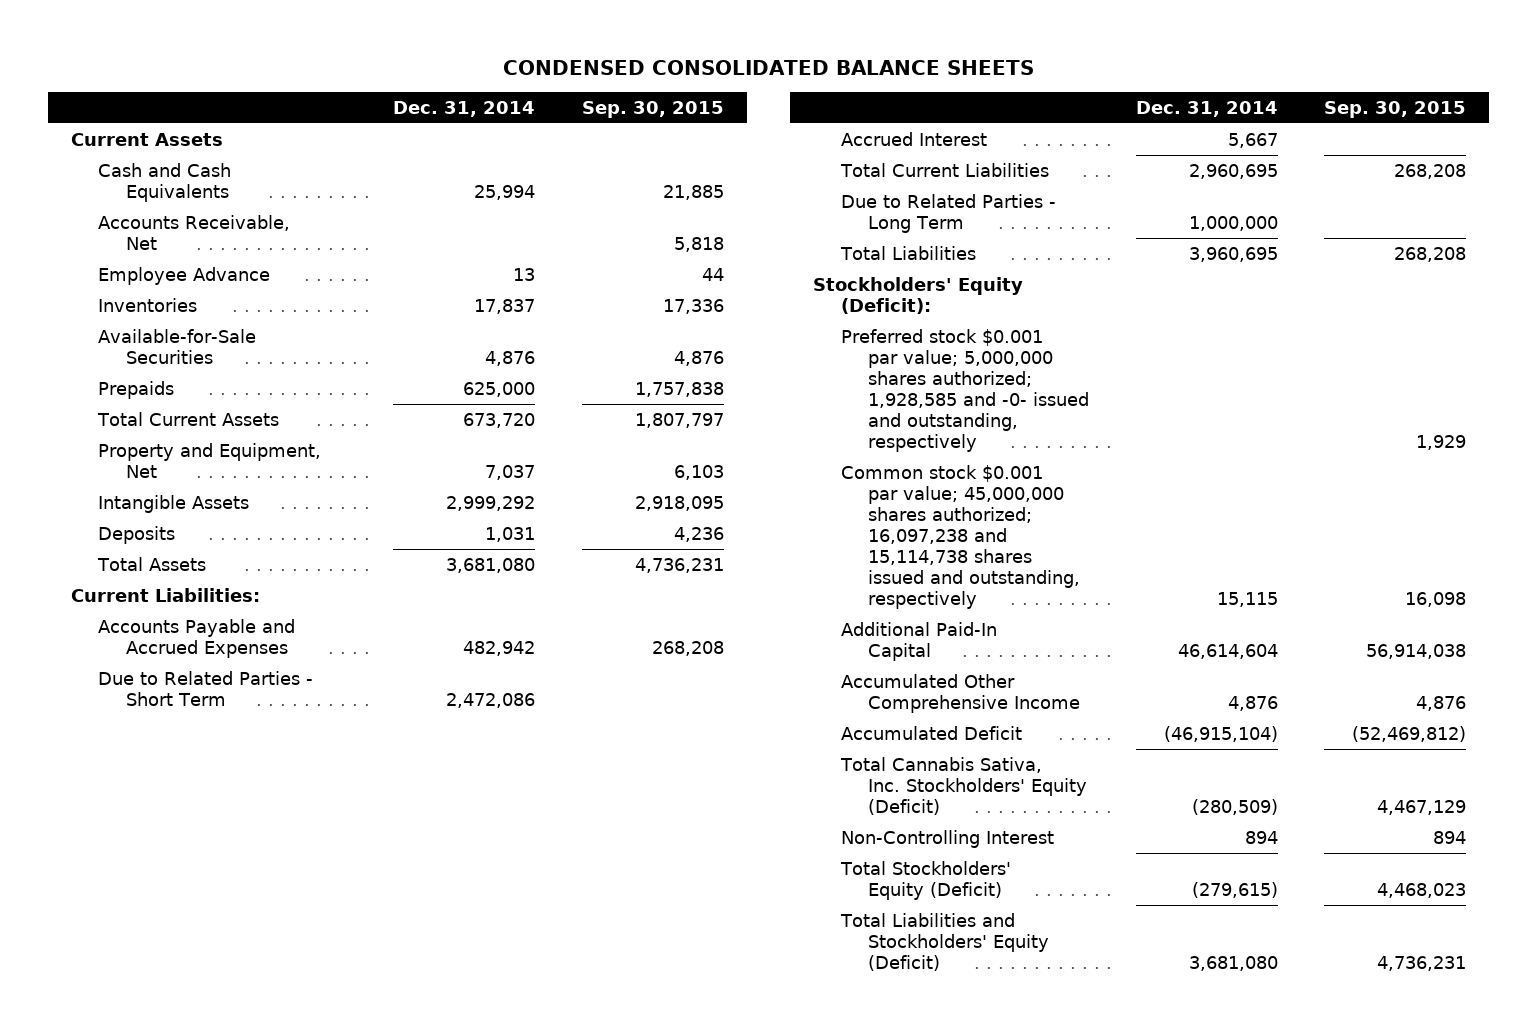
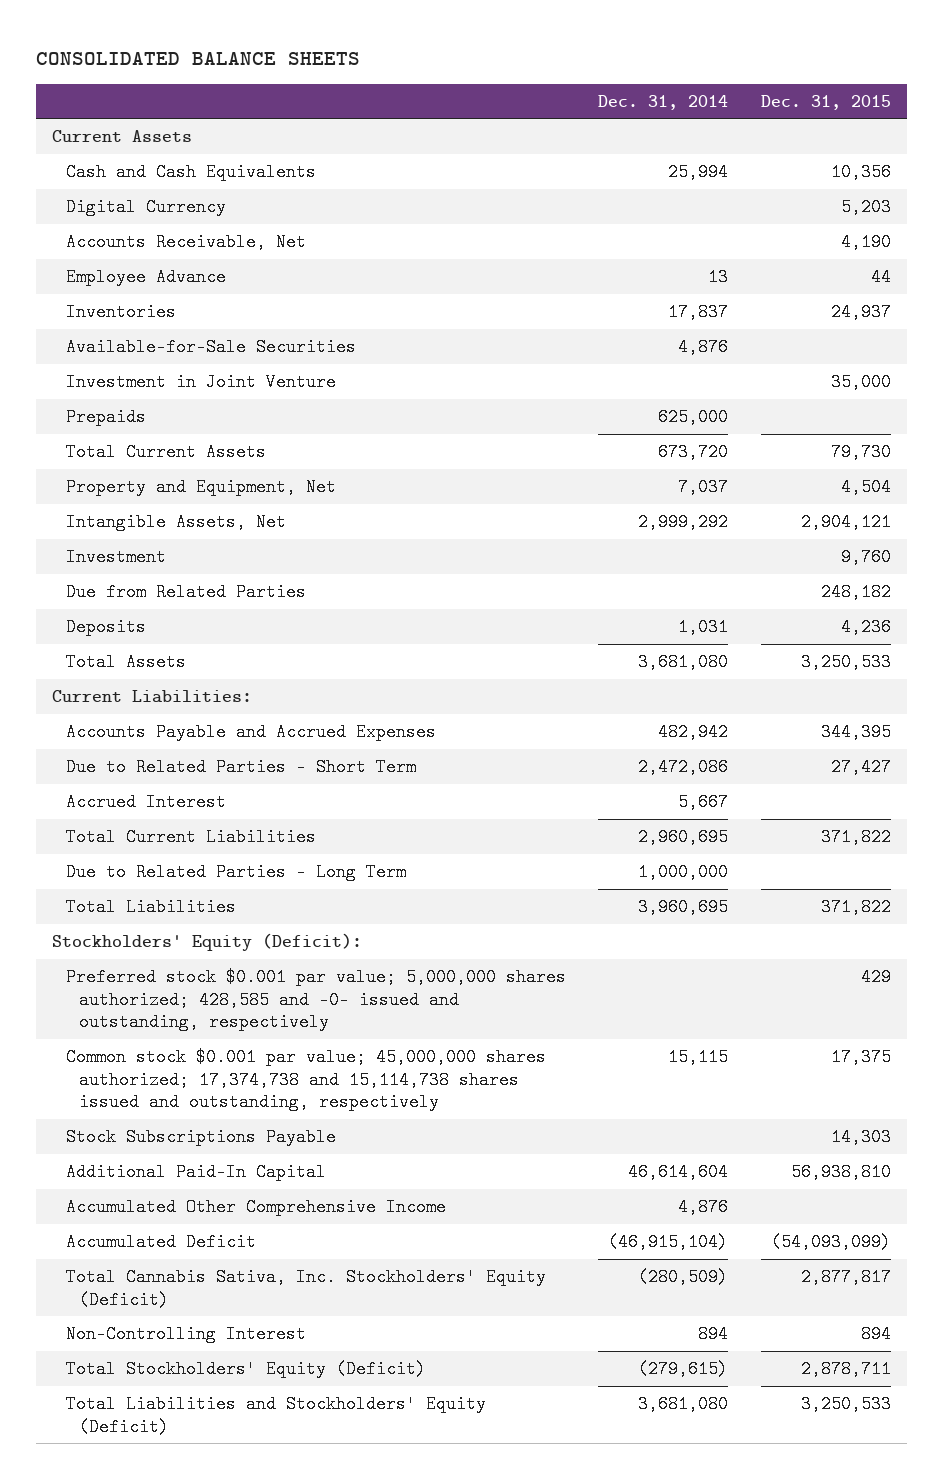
- CONDENSED CONSOLIDATED BALANCE SHEETS
+ CONSOLIDATED BALANCE SHEETS
- | Dec. 31, 2014 | Sep. 30, 2015
+ | Dec. 31, 2014 | Dec. 31, 2015
+ Digital Currency | | 5,203
+ Investment in Joint Venture | | 35,000
- Intangible Assets | 2,999,292 | 2,918,095
+ Intangible Assets, Net | 2,999,292 | 2,904,121
+ Investment | | 9,760
+ Due from Related Parties | | 248,182
- Preferred stock $0.001 par value; 5,000,000 shares authorized; 1,928,585 and -0- issued and outstanding, respectively | | 1,929
- Common stock $0.001 par value; 45,000,000 shares authorized; 16,097,238 and 15,114,738 shares issued and outstanding, respectively | 15,115 | 16,098
+ Preferred stock $0.001 par value; 5,000,000 shares authorized; 428,585 and -0- issued and outstanding, respectively | | 429
+ Common stock $0.001 par value; 45,000,000 shares authorized; 17,374,738 and 15,114,738 shares issued and outstanding, respectively | 15,115 | 17,375
+ Stock Subscriptions Payable | | 14,303

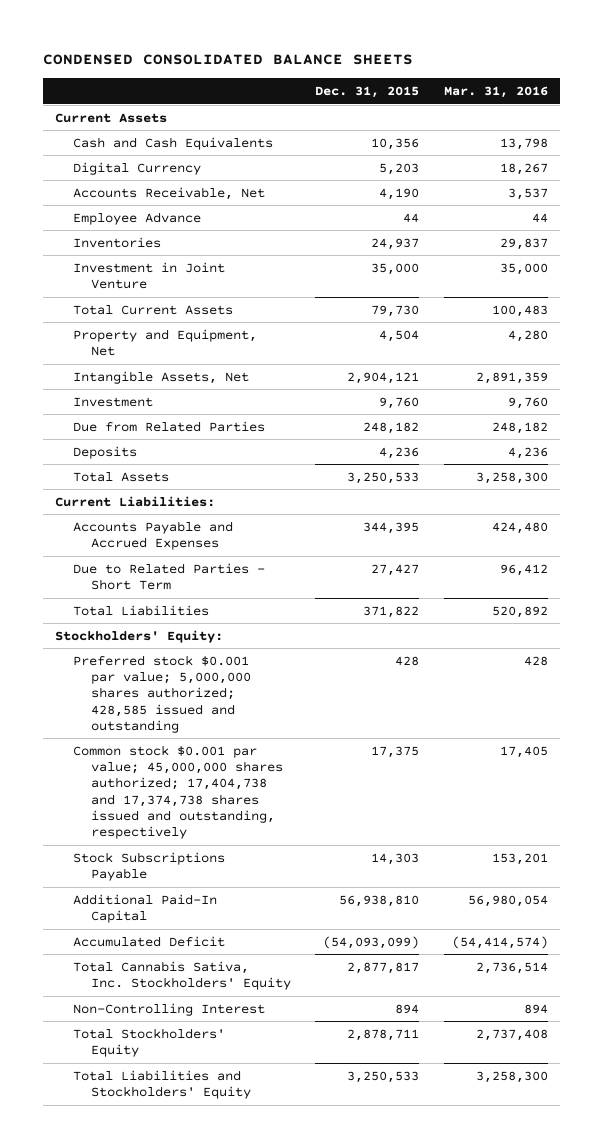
- CONSOLIDATED BALANCE SHEETS
+ CONDENSED CONSOLIDATED BALANCE SHEETS
- | Dec. 31, 2014 | Dec. 31, 2015
+ | Dec. 31, 2015 | Mar. 31, 2016
- Available-for-Sale Securities | 4,876 |
- Prepaids | 625,000 |
- Accrued Interest | 5,667 |
- Total Current Liabilities | 2,960,695 | 371,822
- Due to Related Parties - Long Term | 1,000,000 |
- Stockholders' Equity (Deficit):
- Preferred stock $0.001 par value; 5,000,000 shares authorized; 428,585 and -0- issued and outstanding, respectively | | 429
- Common stock $0.001 par value; 45,000,000 shares authorized; 17,374,738 and 15,114,738 shares issued and outstanding, respectively | 15,115 | 17,375
+ Stockholders' Equity:
+ Preferred stock $0.001 par value; 5,000,000 shares authorized; 428,585 issued and outstanding | 428 | 428
+ Common stock $0.001 par value; 45,000,000 shares authorized; 17,404,738 and 17,374,738 shares issued and outstanding, respectively | 17,375 | 17,405
- Accumulated Other Comprehensive Income | 4,876 |
- Total Cannabis Sativa, Inc. Stockholders' Equity (Deficit) | (280,509) | 2,877,817
+ Total Cannabis Sativa, Inc. Stockholders' Equity | 2,877,817 | 2,736,514
- Total Stockholders' Equity (Deficit) | (279,615) | 2,878,711
- Total Liabilities and Stockholders' Equity (Deficit) | 3,681,080 | 3,250,533
+ Total Stockholders' Equity | 2,878,711 | 2,737,408
+ Total Liabilities and Stockholders' Equity | 3,250,533 | 3,258,300

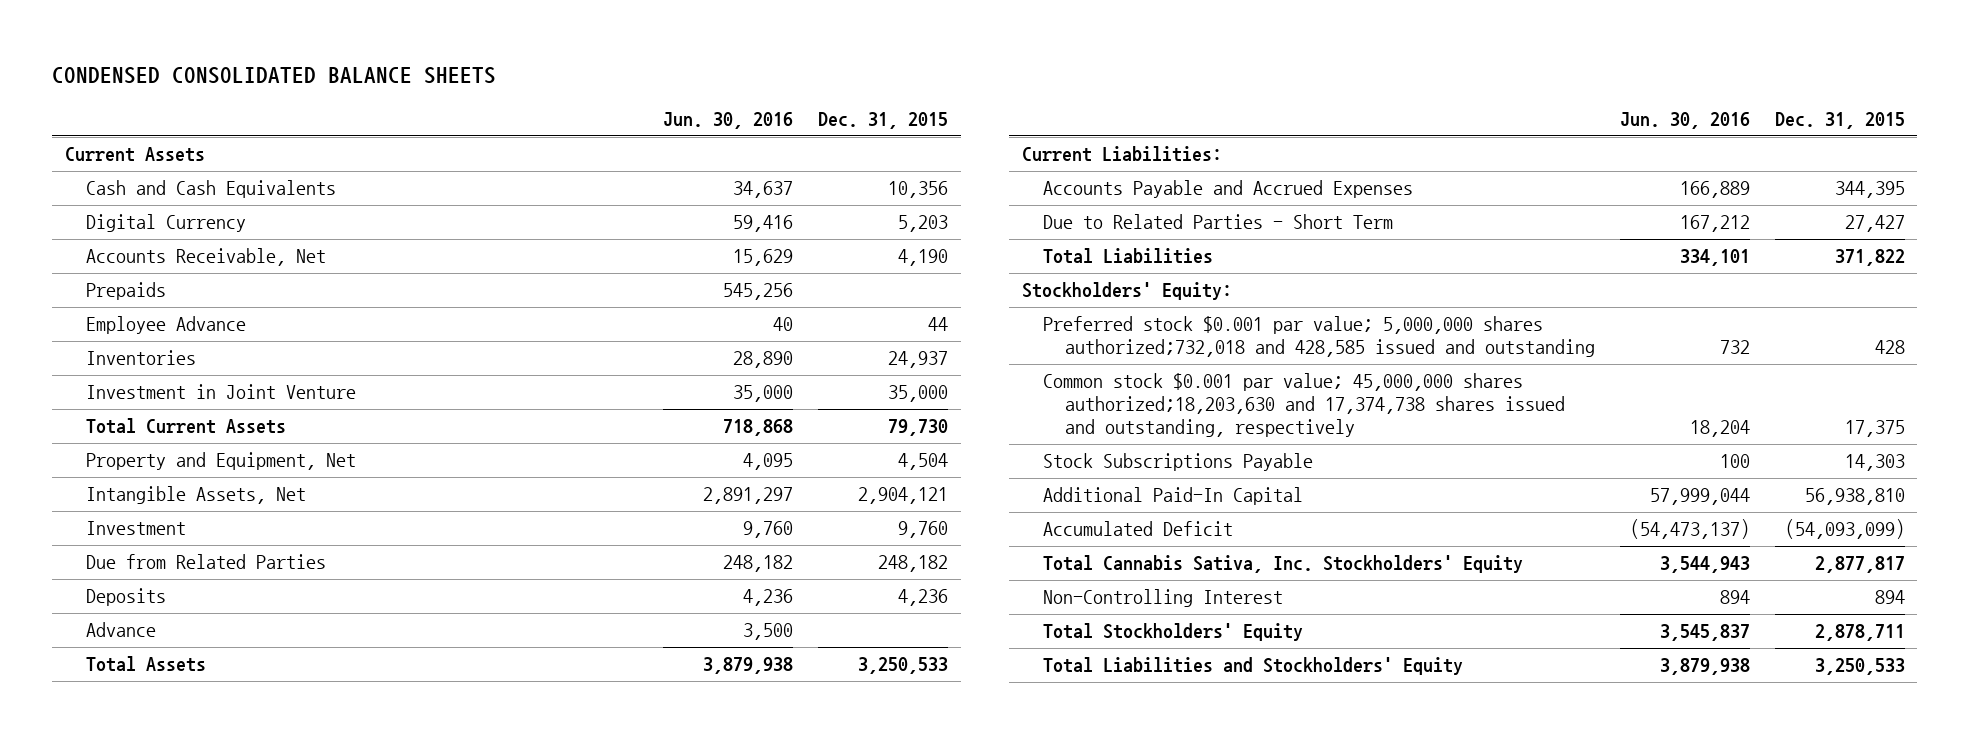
- | Dec. 31, 2015 | Mar. 31, 2016
+ | Jun. 30, 2016 | Dec. 31, 2015
+ Prepaids | 545,256 |
+ Advance | 3,500 |
- Preferred stock $0.001 par value; 5,000,000 shares authorized; 428,585 issued and outstanding | 428 | 428
- Common stock $0.001 par value; 45,000,000 shares authorized; 17,404,738 and 17,374,738 shares issued and outstanding, respectively | 17,375 | 17,405
+ Preferred stock $0.001 par value; 5,000,000 shares authorized;732,018 and 428,585 issued and outstanding | 732 | 428
+ Common stock $0.001 par value; 45,000,000 shares authorized;18,203,630 and 17,374,738 shares issued and outstanding, respectively | 18,204 | 17,375

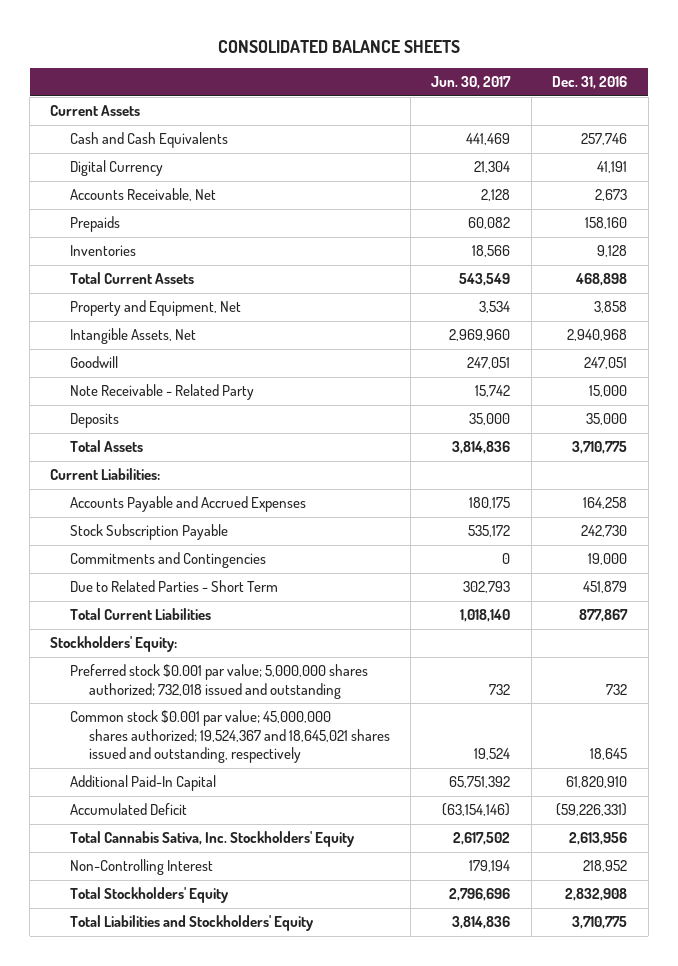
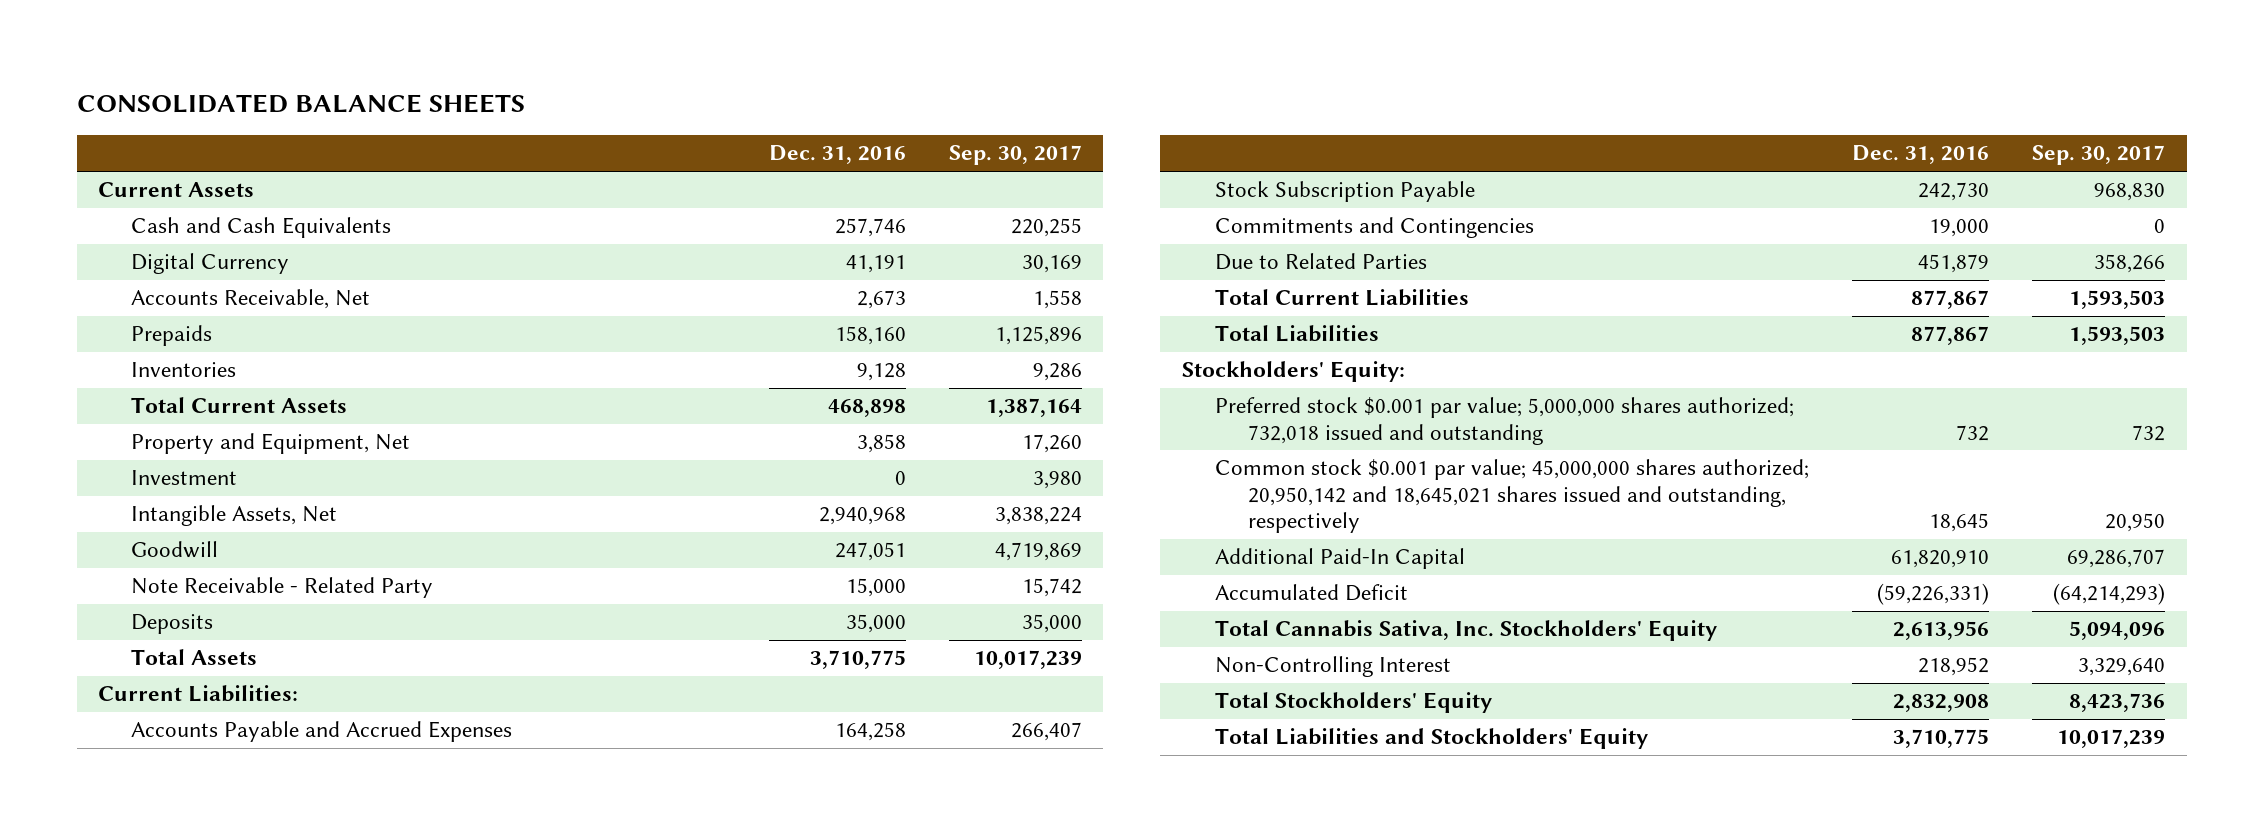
- | Jun. 30, 2017 | Dec. 31, 2016
+ | Dec. 31, 2016 | Sep. 30, 2017
+ Investment | 0 | 3,980
- Due to Related Parties - Short Term | 302,793 | 451,879
+ Due to Related Parties | 451,879 | 358,266
+ Total Liabilities | 877,867 | 1,593,503
- Common stock $0.001 par value; 45,000,000 shares authorized; 19,524,367 and 18,645,021 shares issued and outstanding, respectively | 19,524 | 18,645
+ Common stock $0.001 par value; 45,000,000 shares authorized; 20,950,142 and 18,645,021 shares issued and outstanding, respectively | 18,645 | 20,950

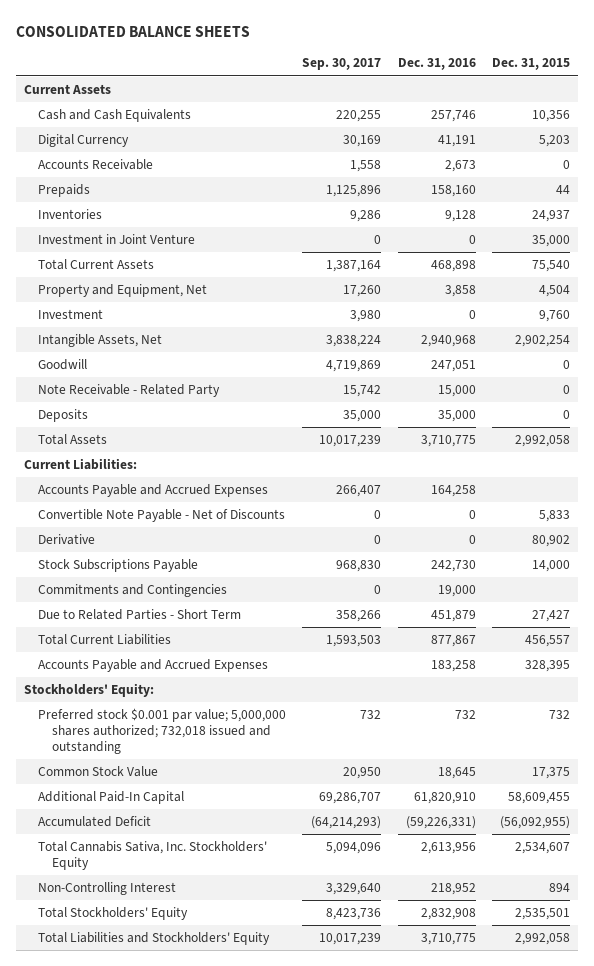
- | Dec. 31, 2016 | Sep. 30, 2017
+ | Sep. 30, 2017 | Dec. 31, 2016 | Dec. 31, 2015
- Accounts Receivable, Net | 2,673 | 1,558
+ Accounts Receivable | 1,558 | 2,673 | 0
+ Investment in Joint Venture | 0 | 0 | 35,000
- Stock Subscription Payable | 242,730 | 968,830
+ Convertible Note Payable - Net of Discounts | 0 | 0 | 5,833
+ Derivative | 0 | 0 | 80,902
+ Stock Subscriptions Payable | 968,830 | 242,730 | 14,000
- Due to Related Parties | 451,879 | 358,266
+ Due to Related Parties - Short Term | 358,266 | 451,879 | 27,427
- Total Liabilities | 877,867 | 1,593,503
+ Accounts Payable and Accrued Expenses | | 183,258 | 328,395
- Common stock $0.001 par value; 45,000,000 shares authorized; 20,950,142 and 18,645,021 shares issued and outstanding, respectively | 18,645 | 20,950
+ Common Stock Value | 20,950 | 18,645 | 17,375

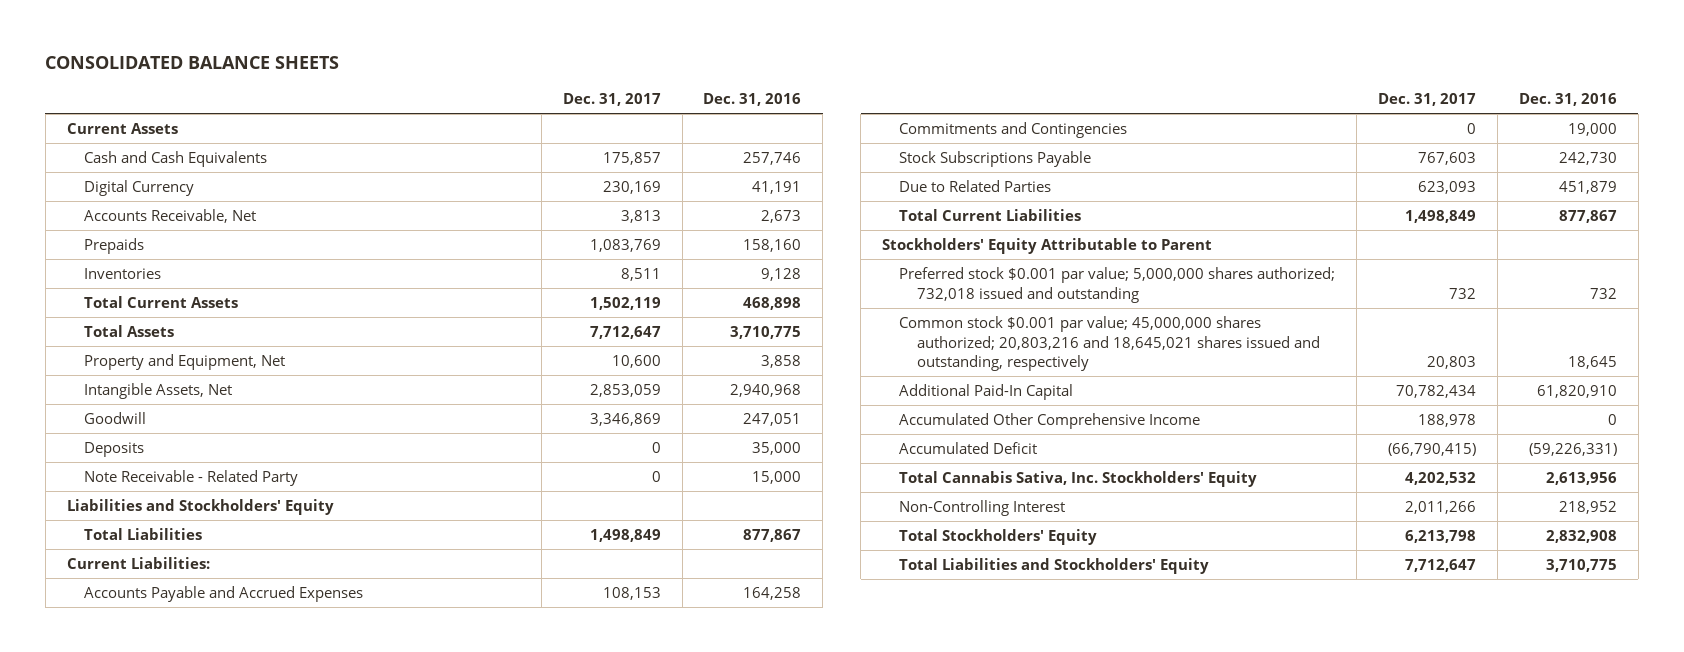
- | Sep. 30, 2017 | Dec. 31, 2016 | Dec. 31, 2015
+ | Dec. 31, 2017 | Dec. 31, 2016
- Accounts Receivable | 1,558 | 2,673 | 0
+ Accounts Receivable, Net | 3,813 | 2,673
- Investment in Joint Venture | 0 | 0 | 35,000
moved up: Total Assets | 7,712,647 | 3,710,775
- Investment | 3,980 | 0 | 9,760
moved down: Note Receivable - Related Party | 0 | 15,000
+ Liabilities and Stockholders' Equity
+ Total Liabilities | 1,498,849 | 877,867
- Convertible Note Payable - Net of Discounts | 0 | 0 | 5,833
- Derivative | 0 | 0 | 80,902
- Due to Related Parties - Short Term | 358,266 | 451,879 | 27,427
moved down: Stock Subscriptions Payable | 767,603 | 242,730
+ Due to Related Parties | 623,093 | 451,879
- Accounts Payable and Accrued Expenses | | 183,258 | 328,395
- Stockholders' Equity:
+ Stockholders' Equity Attributable to Parent
- Common Stock Value | 20,950 | 18,645 | 17,375
+ Common stock $0.001 par value; 45,000,000 shares authorized; 20,803,216 and 18,645,021 shares issued and outstanding, respectively | 20,803 | 18,645
+ Accumulated Other Comprehensive Income | 188,978 | 0

